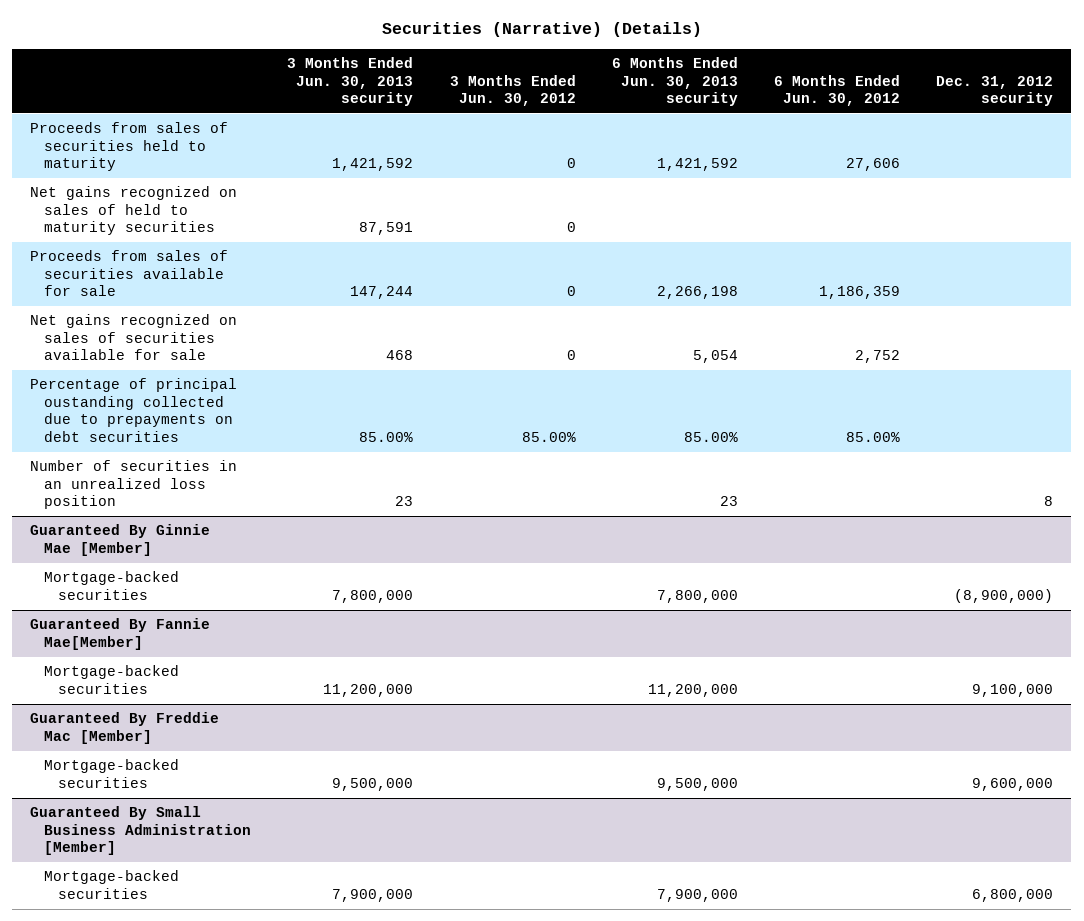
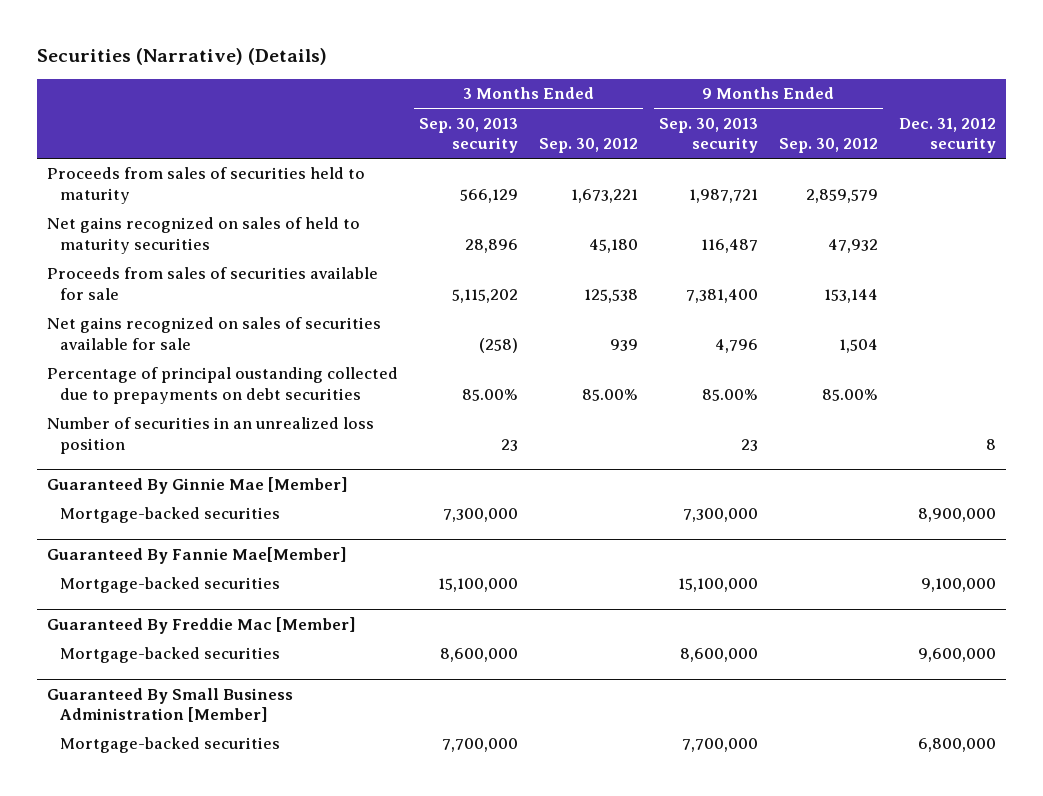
- | 3 Months Ended Jun. 30, 2013 security | 3 Months Ended Jun. 30, 2012 | 6 Months Ended Jun. 30, 2013 security | 6 Months Ended Jun. 30, 2012 | Dec. 31, 2012 security
+ | 3 Months Ended Sep. 30, 2013 security | 3 Months Ended Sep. 30, 2012 | 9 Months Ended Sep. 30, 2013 security | 9 Months Ended Sep. 30, 2012 | Dec. 31, 2012 security
@ Guaranteed By Ginnie Mae [Member]
- Mortgage-backed securities | 7,800,000 | | 7,800,000 | | (8,900,000)
+ Mortgage-backed securities | 7,300,000 | | 7,300,000 | | 8,900,000

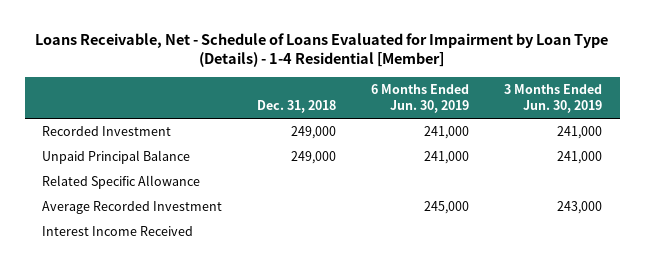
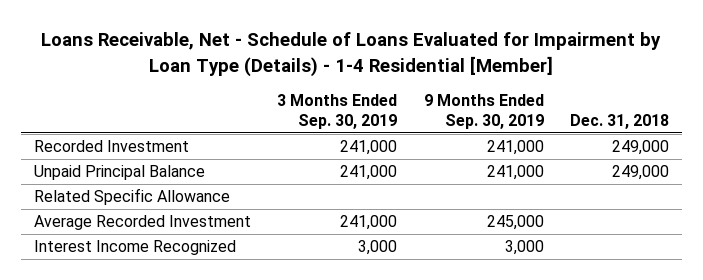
- | Dec. 31, 2018 | 6 Months Ended Jun. 30, 2019 | 3 Months Ended Jun. 30, 2019
+ | 3 Months Ended Sep. 30, 2019 | 9 Months Ended Sep. 30, 2019 | Dec. 31, 2018
- Interest Income Received
+ Interest Income Recognized | 3,000 | 3,000 |

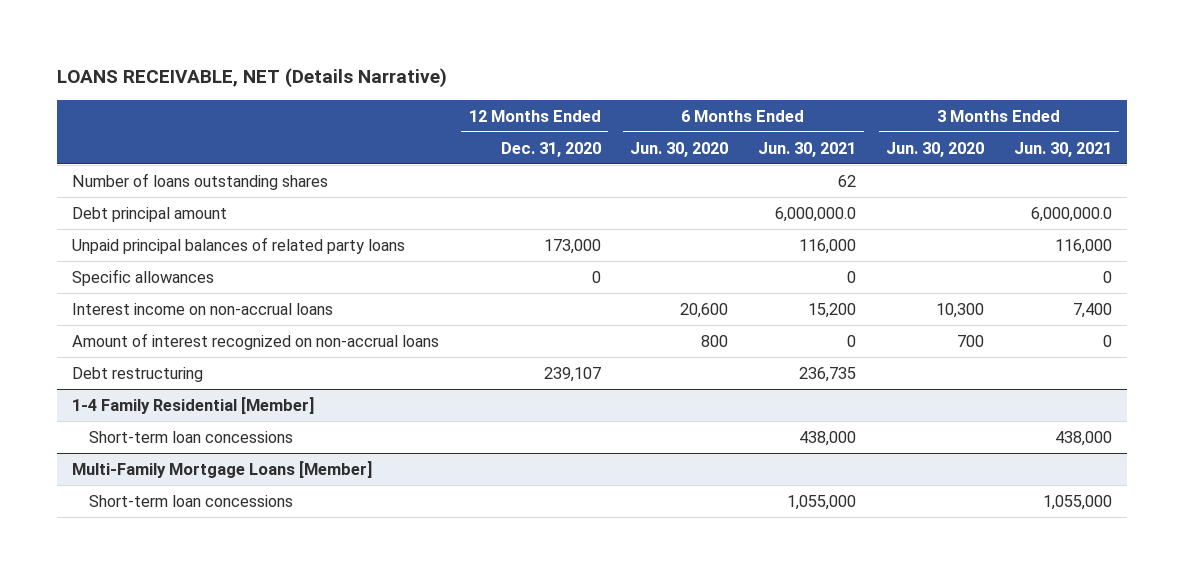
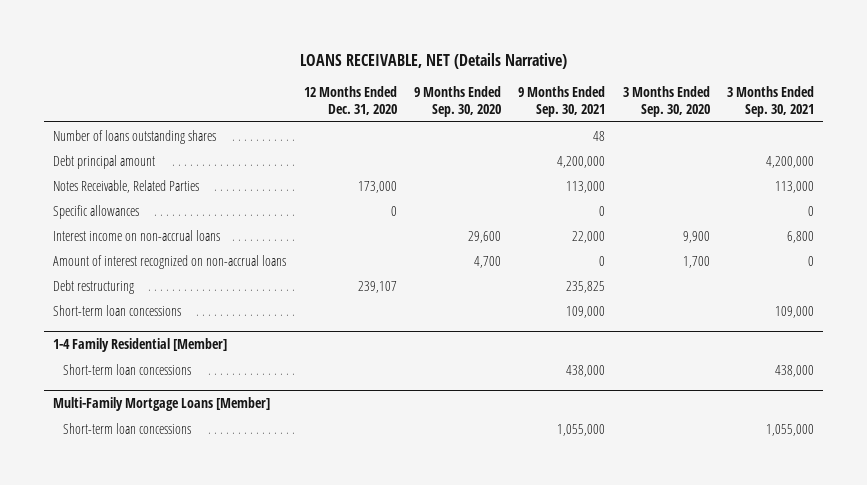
- | 12 Months Ended Dec. 31, 2020 | 6 Months Ended Jun. 30, 2020 | 6 Months Ended Jun. 30, 2021 | 3 Months Ended Jun. 30, 2020 | 3 Months Ended Jun. 30, 2021
+ | 12 Months Ended Dec. 31, 2020 | 9 Months Ended Sep. 30, 2020 | 9 Months Ended Sep. 30, 2021 | 3 Months Ended Sep. 30, 2020 | 3 Months Ended Sep. 30, 2021
- Unpaid principal balances of related party loans | 173,000 | | 116,000 | | 116,000
+ Notes Receivable, Related Parties | 173,000 | | 113,000 | | 113,000
+ Short-term loan concessions | | | 109,000 | | 109,000

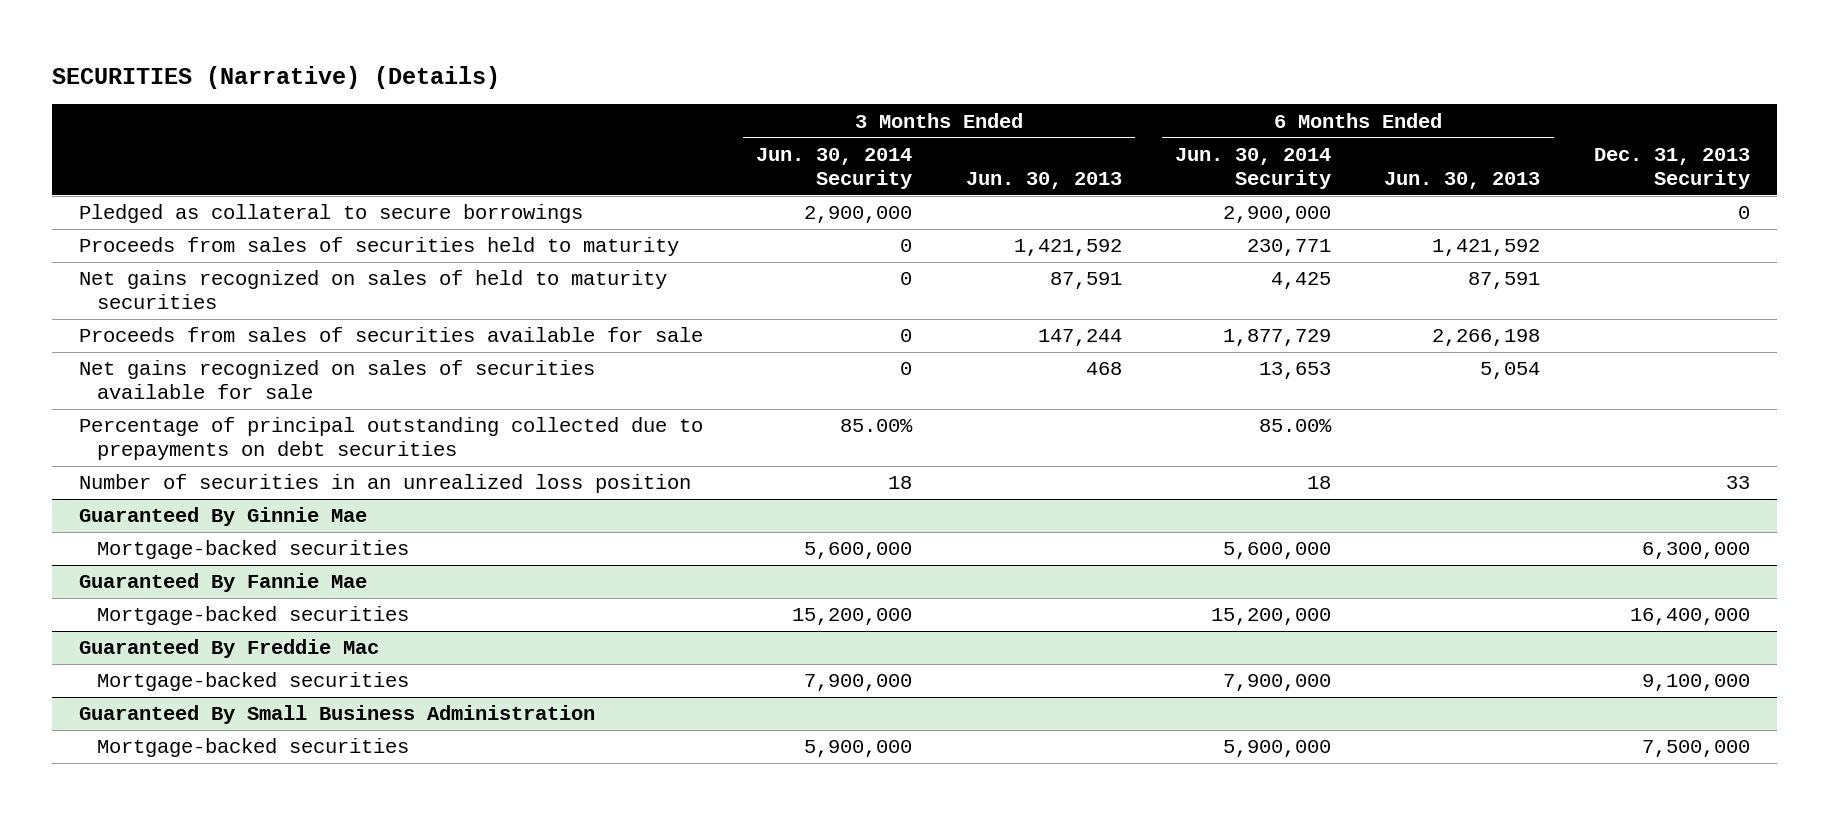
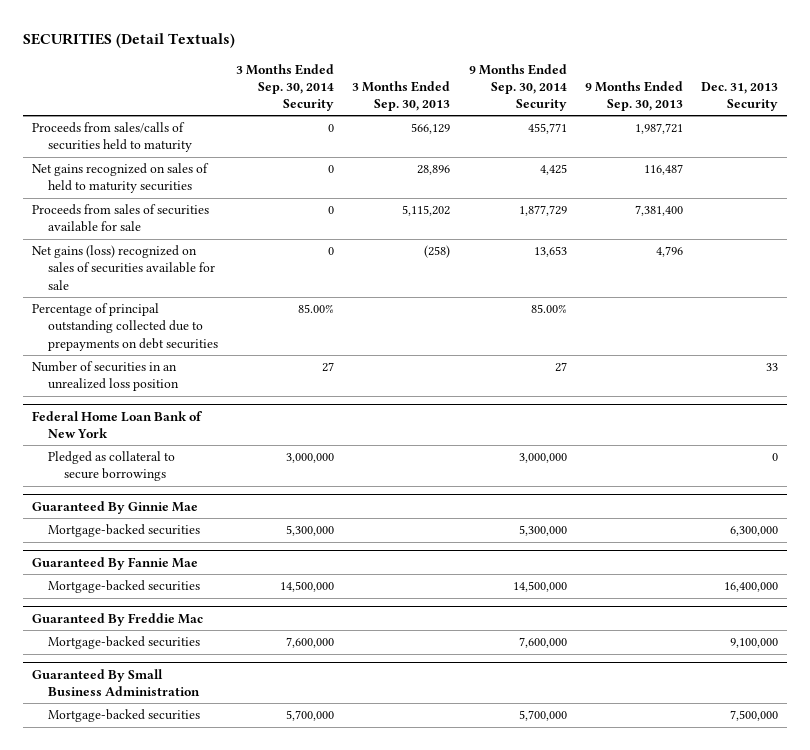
- SECURITIES (Narrative) (Details)
+ SECURITIES (Detail Textuals)
- | 3 Months Ended Jun. 30, 2014 Security | 3 Months Ended Jun. 30, 2013 | 6 Months Ended Jun. 30, 2014 Security | 6 Months Ended Jun. 30, 2013 | Dec. 31, 2013 Security
+ | 3 Months Ended Sep. 30, 2014 Security | 3 Months Ended Sep. 30, 2013 | 9 Months Ended Sep. 30, 2014 Security | 9 Months Ended Sep. 30, 2013 | Dec. 31, 2013 Security
- Pledged as collateral to secure borrowings | 2,900,000 | | 2,900,000 | | 0
- Proceeds from sales of securities held to maturity | 0 | 1,421,592 | 230,771 | 1,421,592 |
+ Proceeds from sales/calls of securities held to maturity | 0 | 566,129 | 455,771 | 1,987,721 |
- Net gains recognized on sales of securities available for sale | 0 | 468 | 13,653 | 5,054 |
+ Net gains (loss) recognized on sales of securities available for sale | 0 | (258) | 13,653 | 4,796 |
+ Federal Home Loan Bank of New York
+ Pledged as collateral to secure borrowings | 3,000,000 | | 3,000,000 | | 0

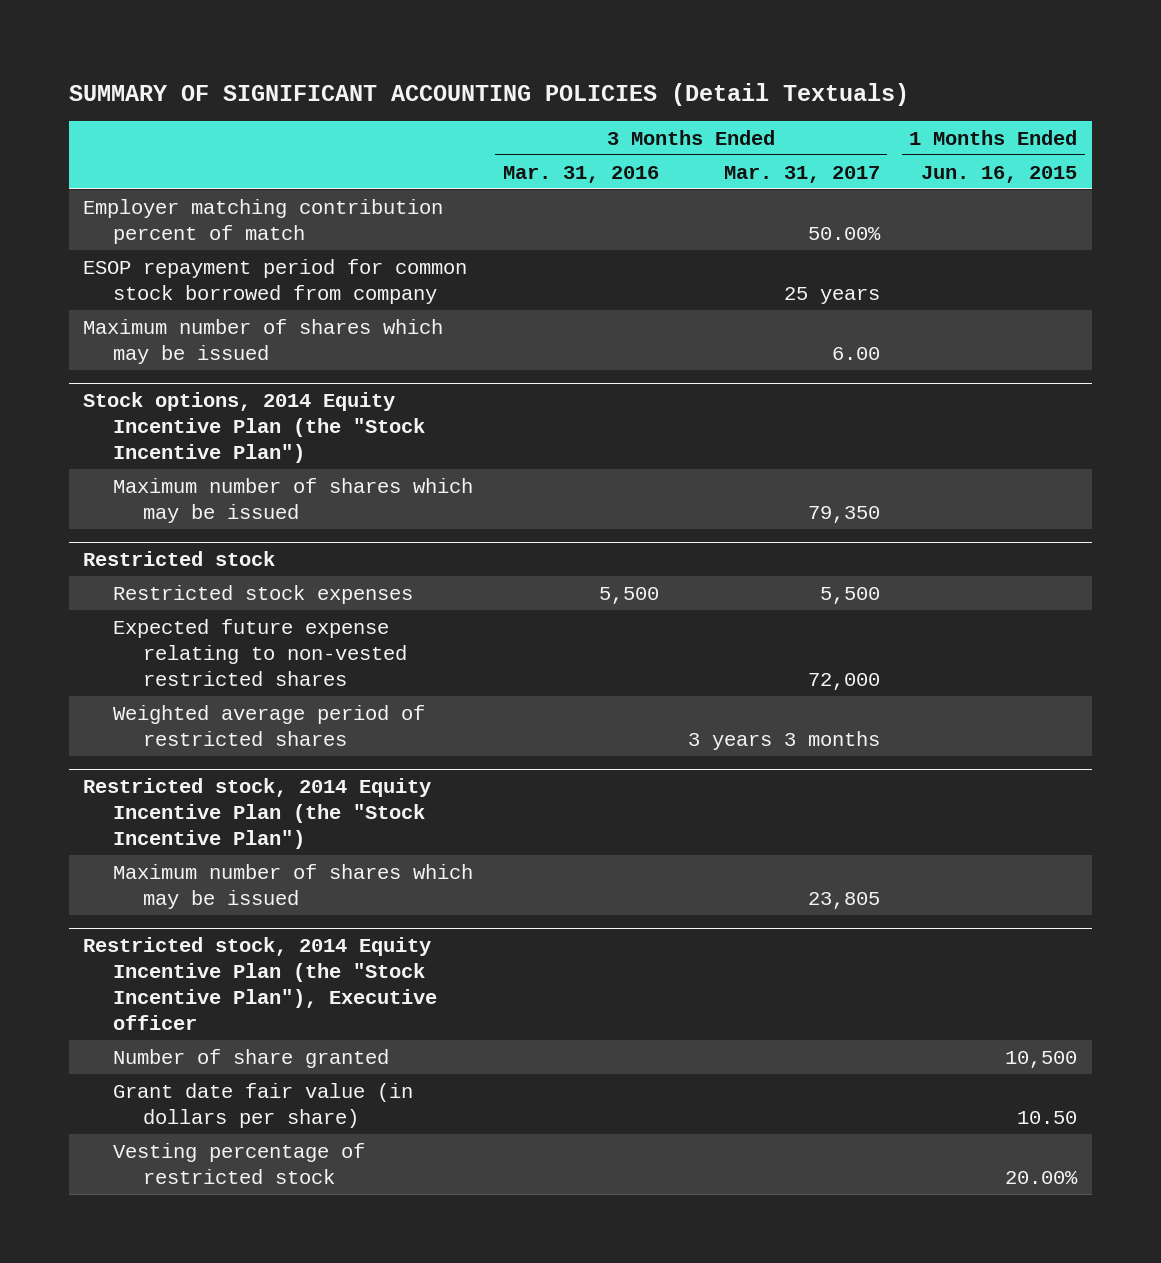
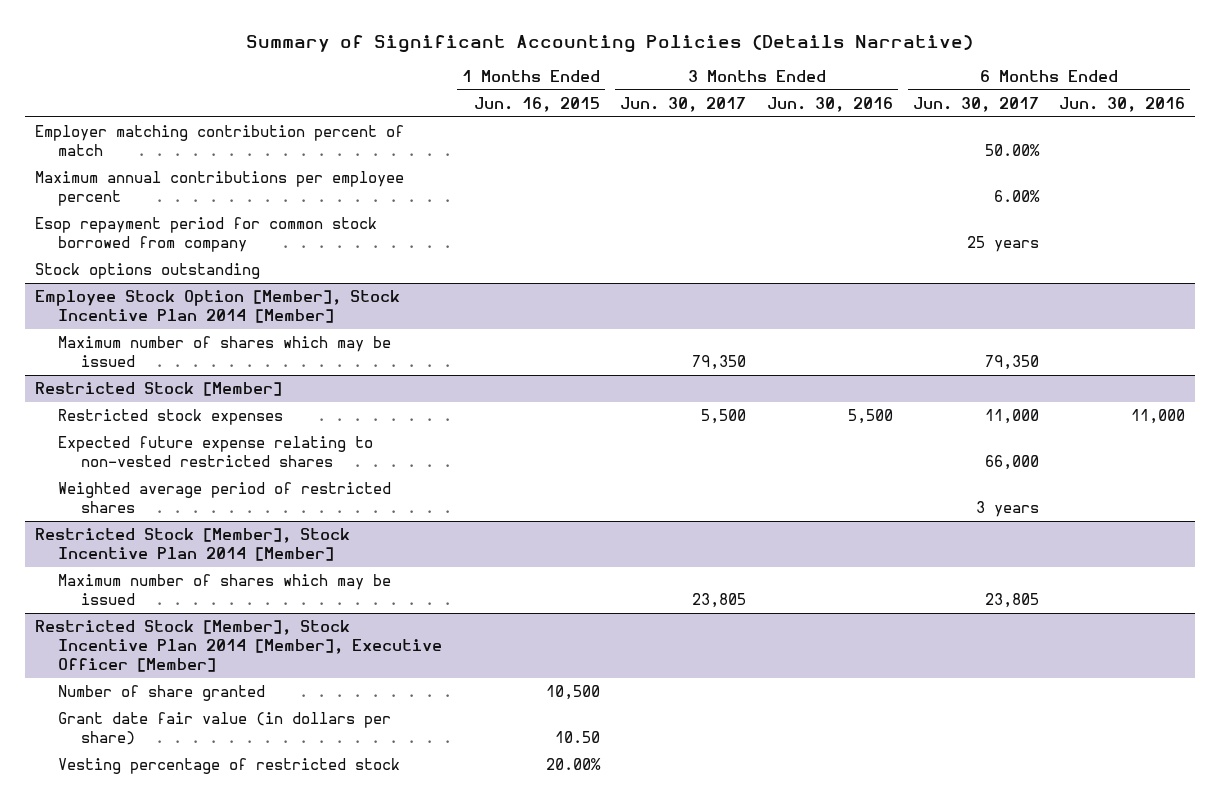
- SUMMARY OF SIGNIFICANT ACCOUNTING POLICIES (Detail Textuals)
+ Summary of Significant Accounting Policies (Details Narrative)
- | 3 Months Ended Mar. 31, 2016 | 3 Months Ended Mar. 31, 2017 | 1 Months Ended Jun. 16, 2015
+ | 1 Months Ended Jun. 16, 2015 | 3 Months Ended Jun. 30, 2017 | 3 Months Ended Jun. 30, 2016 | 6 Months Ended Jun. 30, 2017 | 6 Months Ended Jun. 30, 2016
- ESOP repayment period for common stock borrowed from company | | 25 years |
- Maximum number of shares which may be issued | | 6.00 |
- Stock options, 2014 Equity Incentive Plan (the "Stock Incentive Plan")
+ Maximum annual contributions per employee percent | | | | 6.00% |
+ Esop repayment period for common stock borrowed from company | | | | 25 years |
+ Stock options outstanding
+ Employee Stock Option [Member], Stock Incentive Plan 2014 [Member]
- Restricted stock
+ Restricted Stock [Member]
- Restricted stock, 2014 Equity Incentive Plan (the "Stock Incentive Plan")
+ Restricted Stock [Member], Stock Incentive Plan 2014 [Member]
- Restricted stock, 2014 Equity Incentive Plan (the "Stock Incentive Plan"), Executive officer
+ Restricted Stock [Member], Stock Incentive Plan 2014 [Member], Executive Officer [Member]

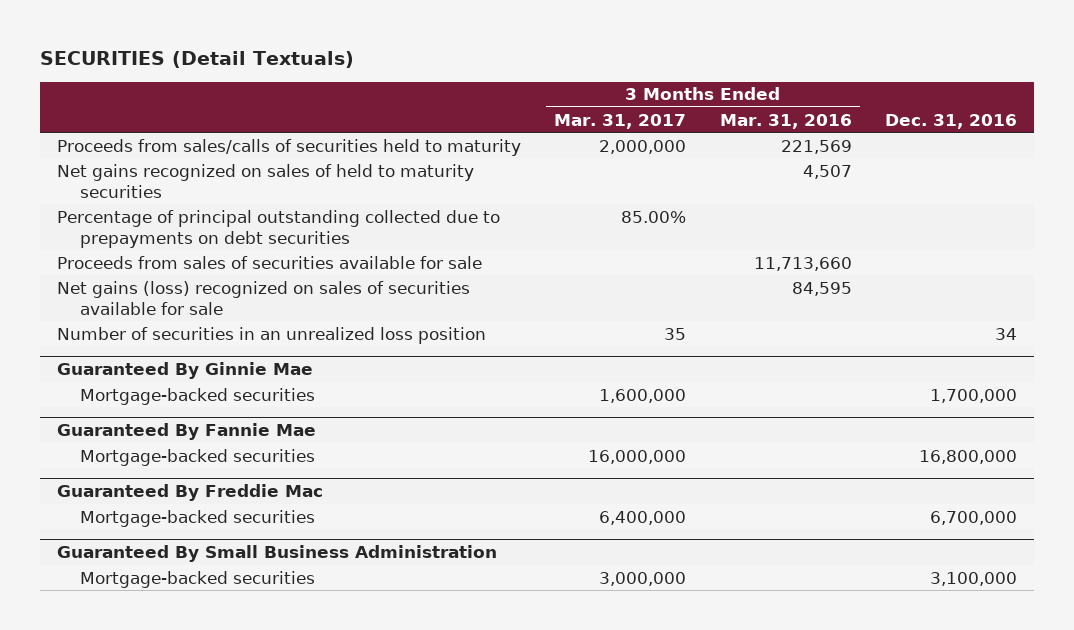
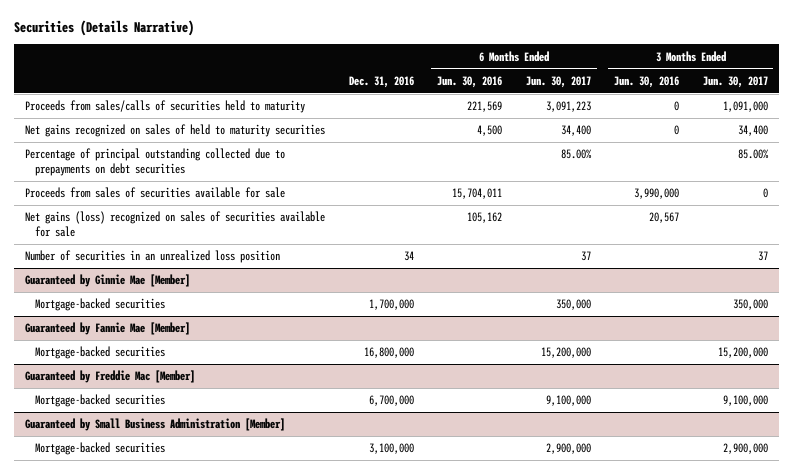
- SECURITIES (Detail Textuals)
+ Securities (Details Narrative)
- | 3 Months Ended Mar. 31, 2017 | 3 Months Ended Mar. 31, 2016 | Dec. 31, 2016
+ | Dec. 31, 2016 | 6 Months Ended Jun. 30, 2016 | 6 Months Ended Jun. 30, 2017 | 3 Months Ended Jun. 30, 2016 | 3 Months Ended Jun. 30, 2017
- Guaranteed By Ginnie Mae
+ Guaranteed by Ginnie Mae [Member]
- Guaranteed By Fannie Mae
+ Guaranteed by Fannie Mae [Member]
- Guaranteed By Freddie Mac
+ Guaranteed by Freddie Mac [Member]
- Guaranteed By Small Business Administration
+ Guaranteed by Small Business Administration [Member]

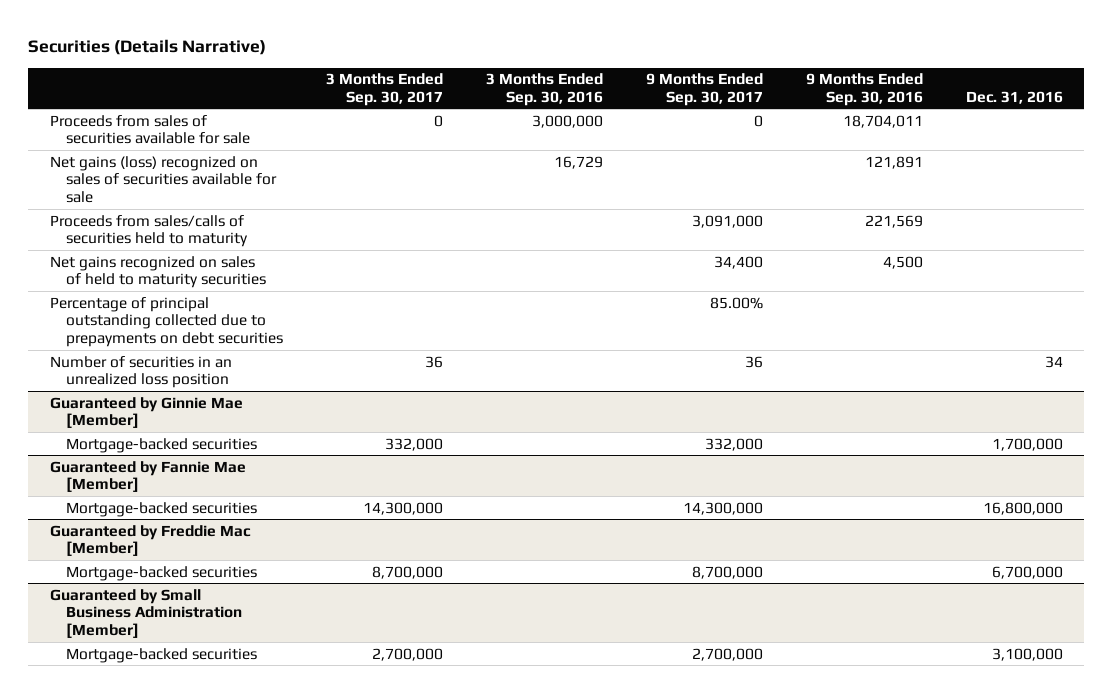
- | Dec. 31, 2016 | 6 Months Ended Jun. 30, 2016 | 6 Months Ended Jun. 30, 2017 | 3 Months Ended Jun. 30, 2016 | 3 Months Ended Jun. 30, 2017
+ | 3 Months Ended Sep. 30, 2017 | 3 Months Ended Sep. 30, 2016 | 9 Months Ended Sep. 30, 2017 | 9 Months Ended Sep. 30, 2016 | Dec. 31, 2016
moved up: Proceeds from sales of securities available for sale | 0 | 3,000,000 | 0 | 18,704,011 |
moved up: Net gains (loss) recognized on sales of securities available for sale | | 16,729 | | 121,891 |

